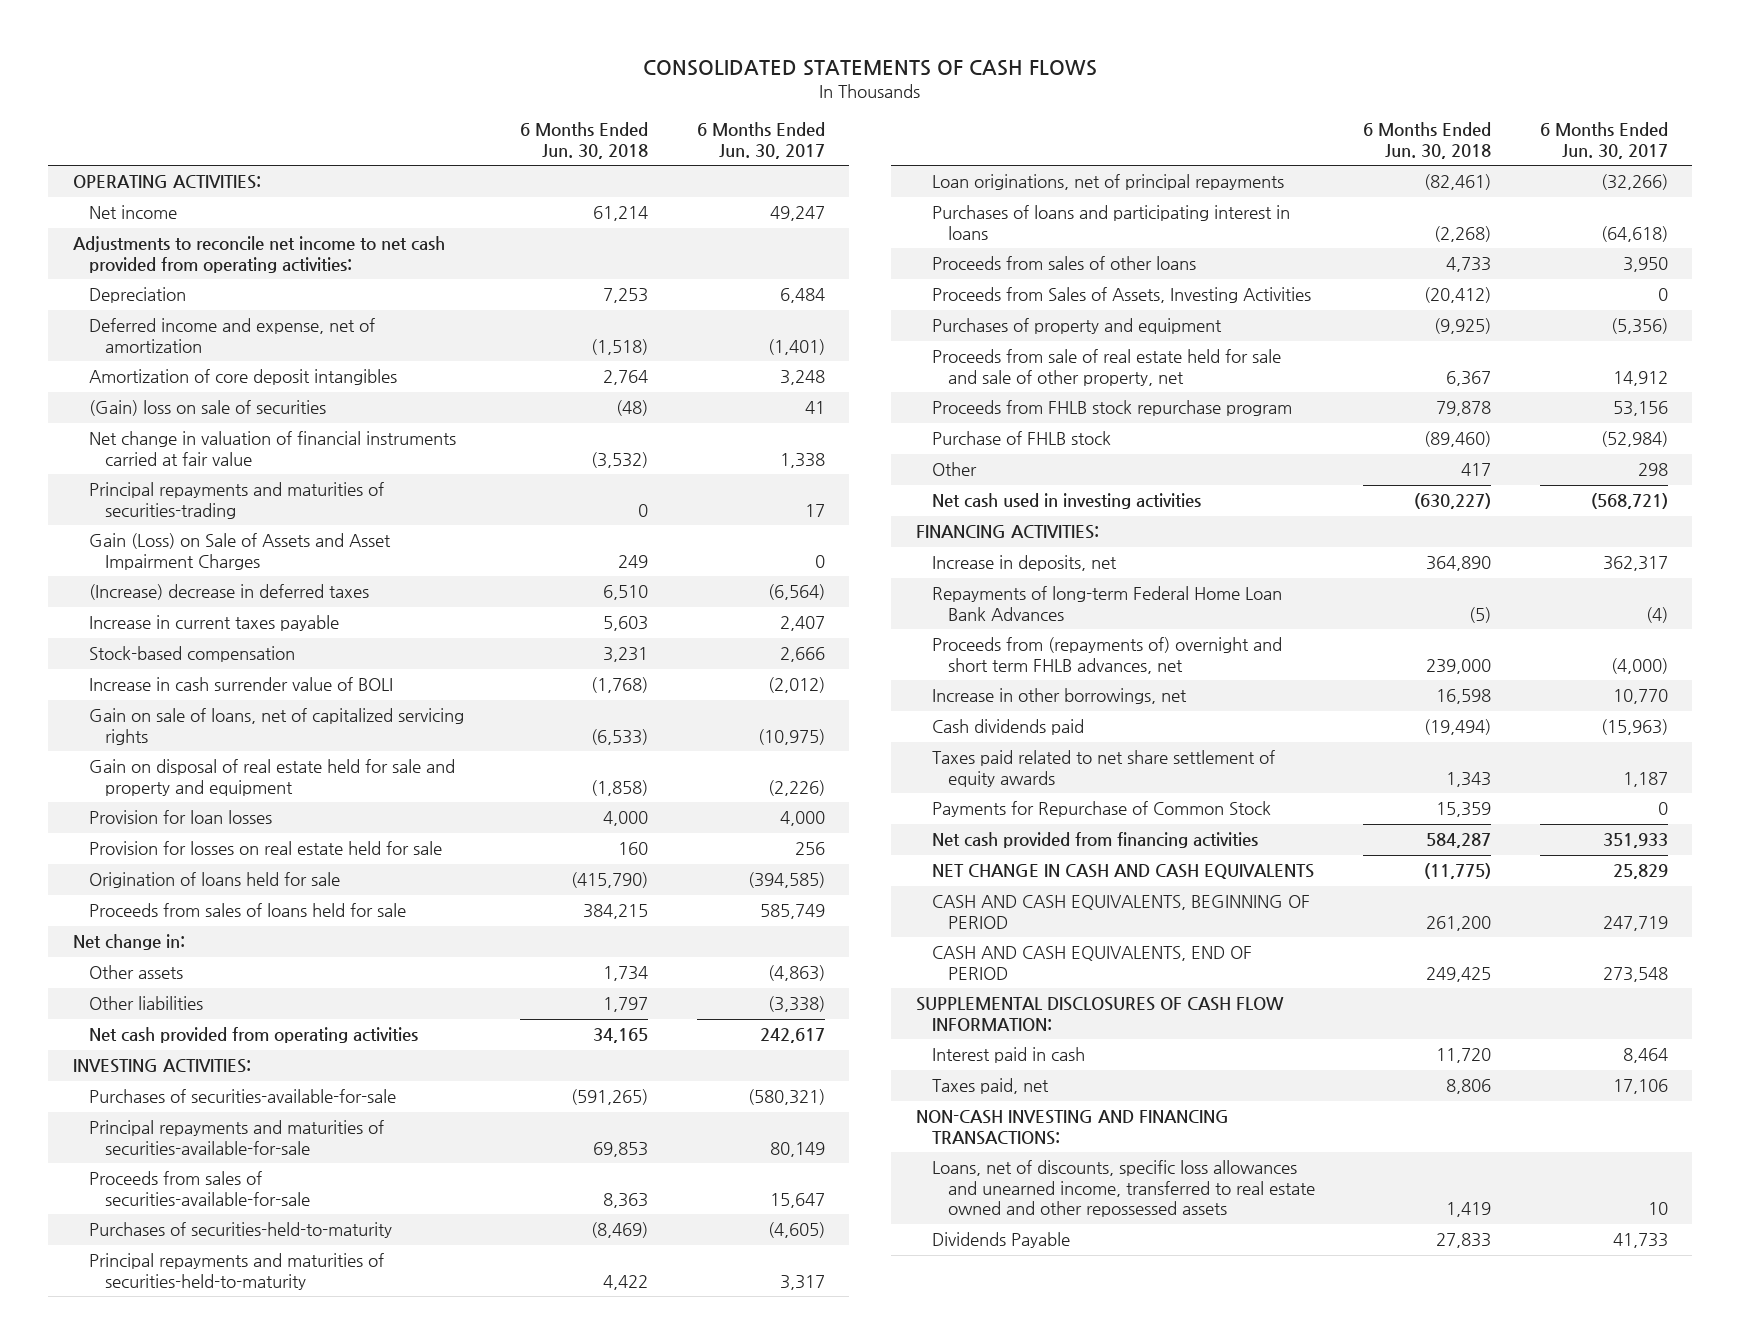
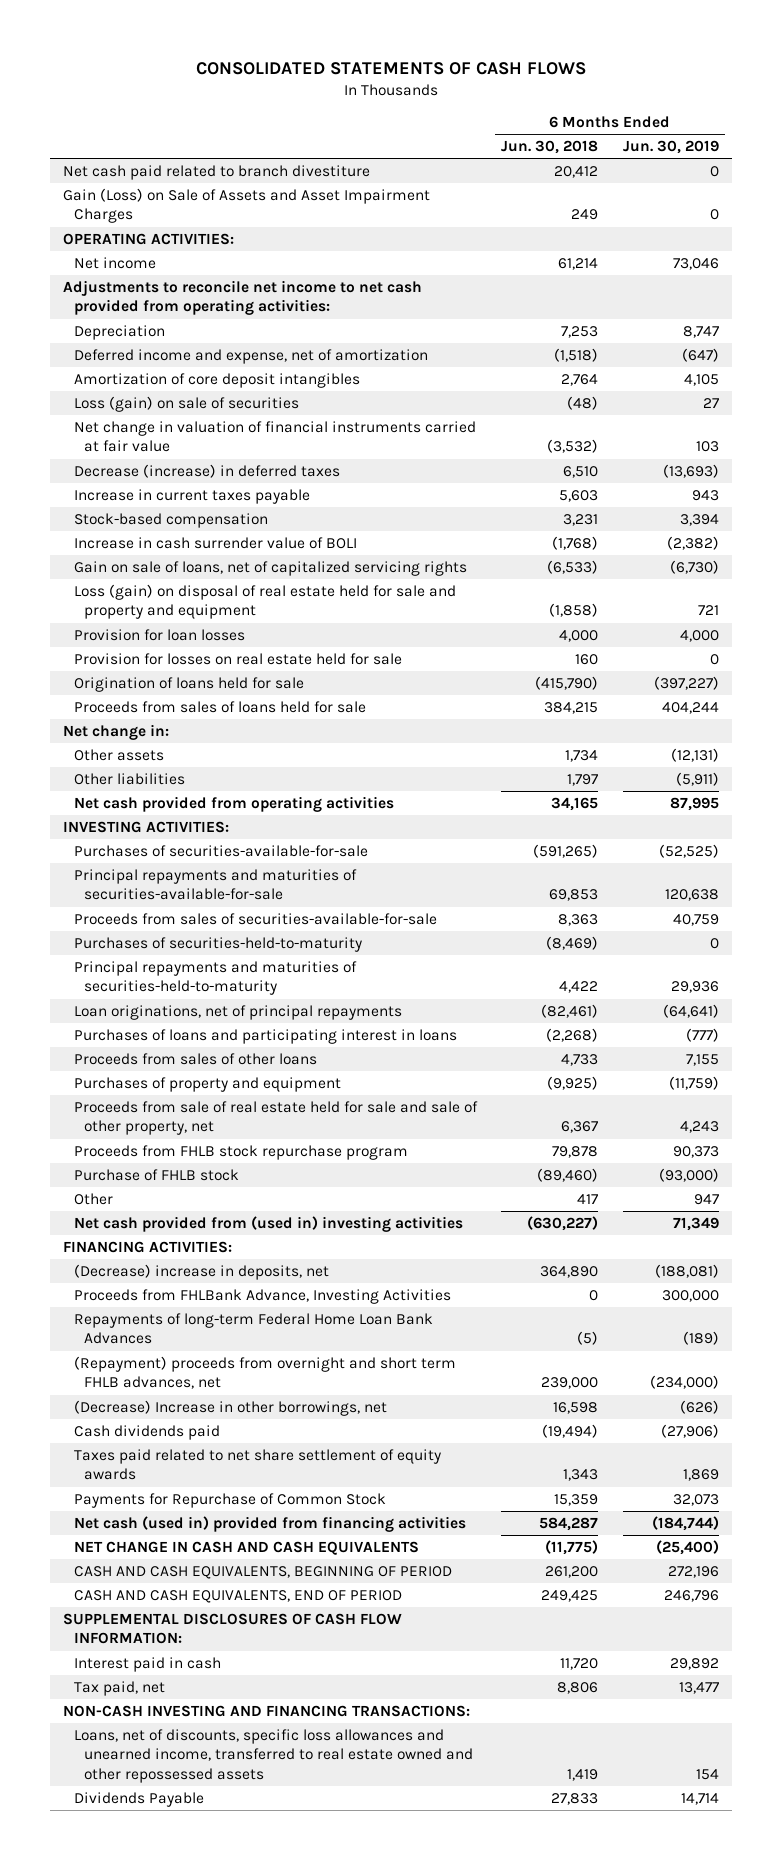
- | 6 Months Ended Jun. 30, 2018 | 6 Months Ended Jun. 30, 2017
+ | 6 Months Ended Jun. 30, 2018 | 6 Months Ended Jun. 30, 2019
+ Net cash paid related to branch divestiture | 20,412 | 0
moved up: Gain (Loss) on Sale of Assets and Asset Impairment Charges | 249 | 0
- (Gain) loss on sale of securities | (48) | 41
+ Loss (gain) on sale of securities | (48) | 27
- Principal repayments and maturities of securities-trading | 0 | 17
- (Increase) decrease in deferred taxes | 6,510 | (6,564)
+ Decrease (increase) in deferred taxes | 6,510 | (13,693)
- Gain on disposal of real estate held for sale and property and equipment | (1,858) | (2,226)
+ Loss (gain) on disposal of real estate held for sale and property and equipment | (1,858) | 721
- Proceeds from Sales of Assets, Investing Activities | (20,412) | 0
- Net cash used in investing activities | (630,227) | (568,721)
+ Net cash provided from (used in) investing activities | (630,227) | 71,349
- Increase in deposits, net | 364,890 | 362,317
+ (Decrease) increase in deposits, net | 364,890 | (188,081)
+ Proceeds from FHLBank Advance, Investing Activities | 0 | 300,000
- Proceeds from (repayments of) overnight and short term FHLB advances, net | 239,000 | (4,000)
- Increase in other borrowings, net | 16,598 | 10,770
+ (Repayment) proceeds from overnight and short term FHLB advances, net | 239,000 | (234,000)
+ (Decrease) Increase in other borrowings, net | 16,598 | (626)
- Net cash provided from financing activities | 584,287 | 351,933
+ Net cash (used in) provided from financing activities | 584,287 | (184,744)
- Taxes paid, net | 8,806 | 17,106
+ Tax paid, net | 8,806 | 13,477

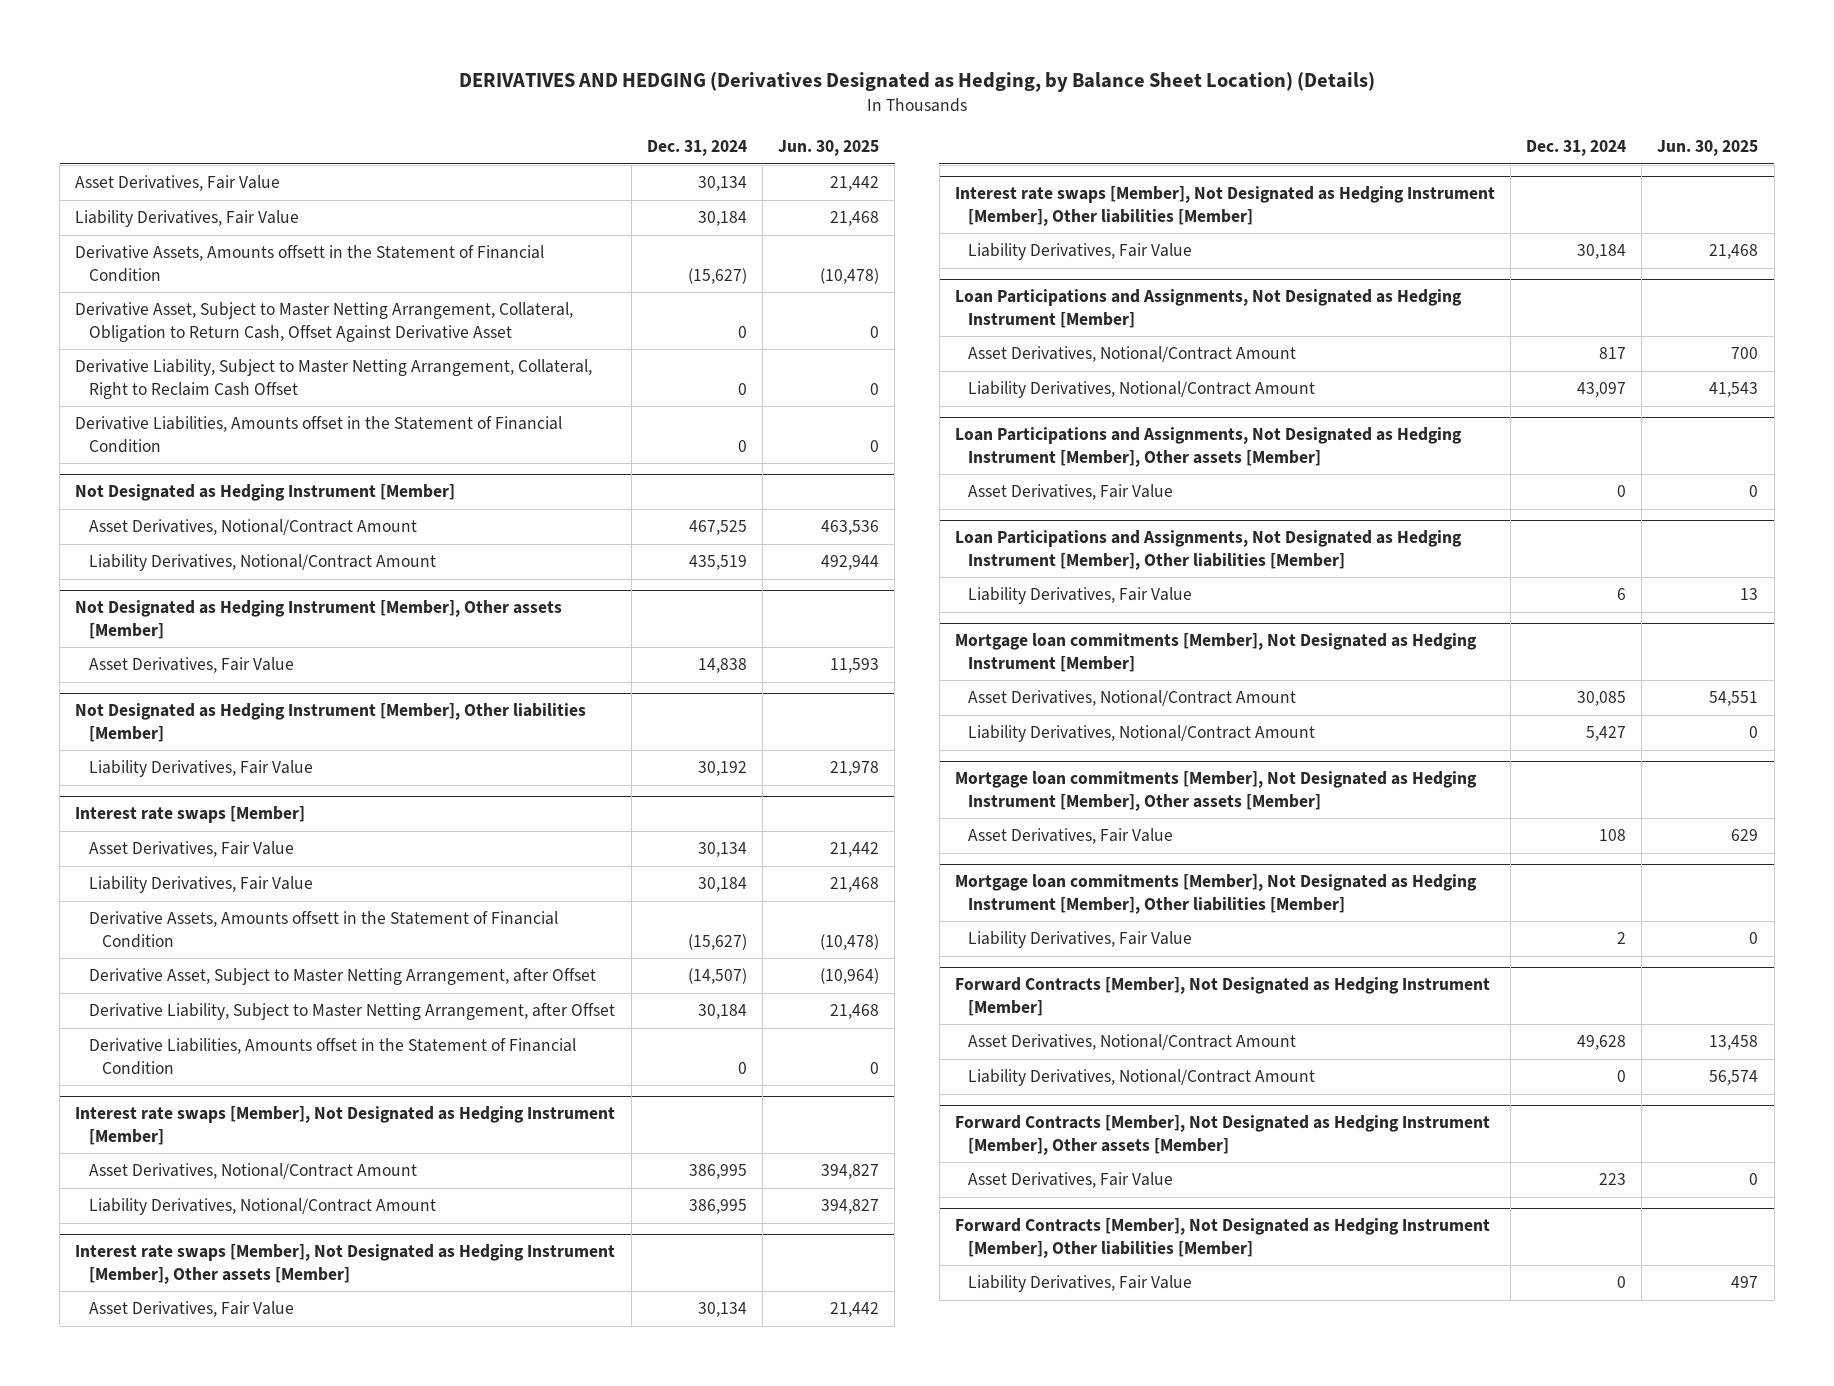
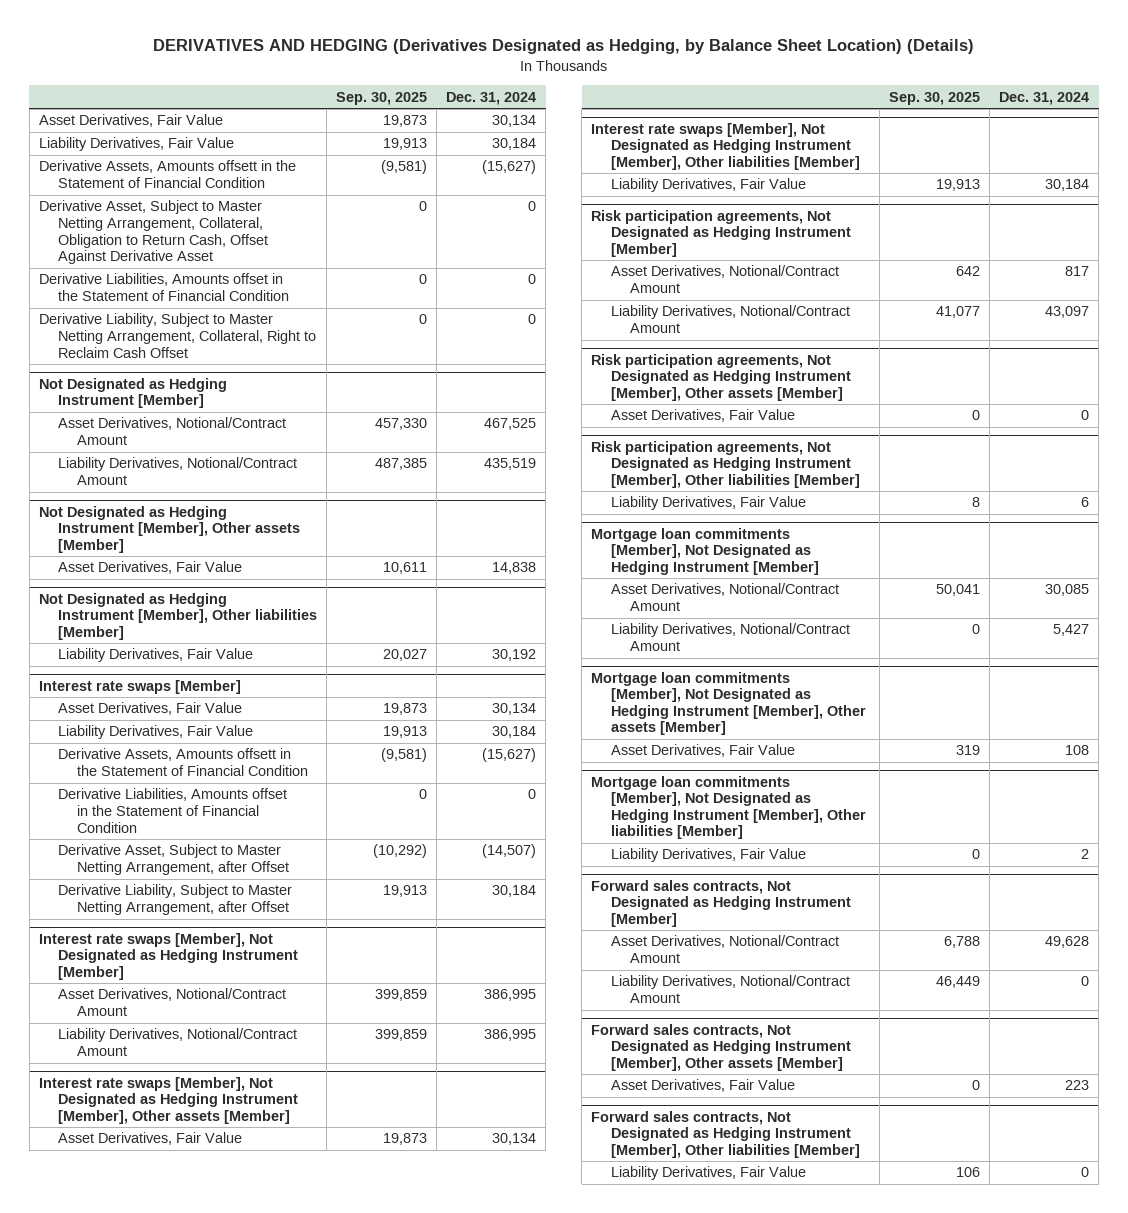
- | Dec. 31, 2024 | Jun. 30, 2025
+ | Sep. 30, 2025 | Dec. 31, 2024
moved down: Derivative Liability, Subject to Master Netting Arrangement, Collateral, Right to Reclaim Cash Offset | 0 | 0
@ Interest rate swaps [Member]
moved up: Derivative Liabilities, Amounts offset in the Statement of Financial Condition | 0 | 0
- Loan Participations and Assignments, Not Designated as Hedging Instrument [Member]
+ Risk participation agreements, Not Designated as Hedging Instrument [Member]
- Loan Participations and Assignments, Not Designated as Hedging Instrument [Member], Other assets [Member]
+ Risk participation agreements, Not Designated as Hedging Instrument [Member], Other assets [Member]
- Loan Participations and Assignments, Not Designated as Hedging Instrument [Member], Other liabilities [Member]
+ Risk participation agreements, Not Designated as Hedging Instrument [Member], Other liabilities [Member]
- Forward Contracts [Member], Not Designated as Hedging Instrument [Member]
+ Forward sales contracts, Not Designated as Hedging Instrument [Member]
- Forward Contracts [Member], Not Designated as Hedging Instrument [Member], Other assets [Member]
+ Forward sales contracts, Not Designated as Hedging Instrument [Member], Other assets [Member]
- Forward Contracts [Member], Not Designated as Hedging Instrument [Member], Other liabilities [Member]
+ Forward sales contracts, Not Designated as Hedging Instrument [Member], Other liabilities [Member]

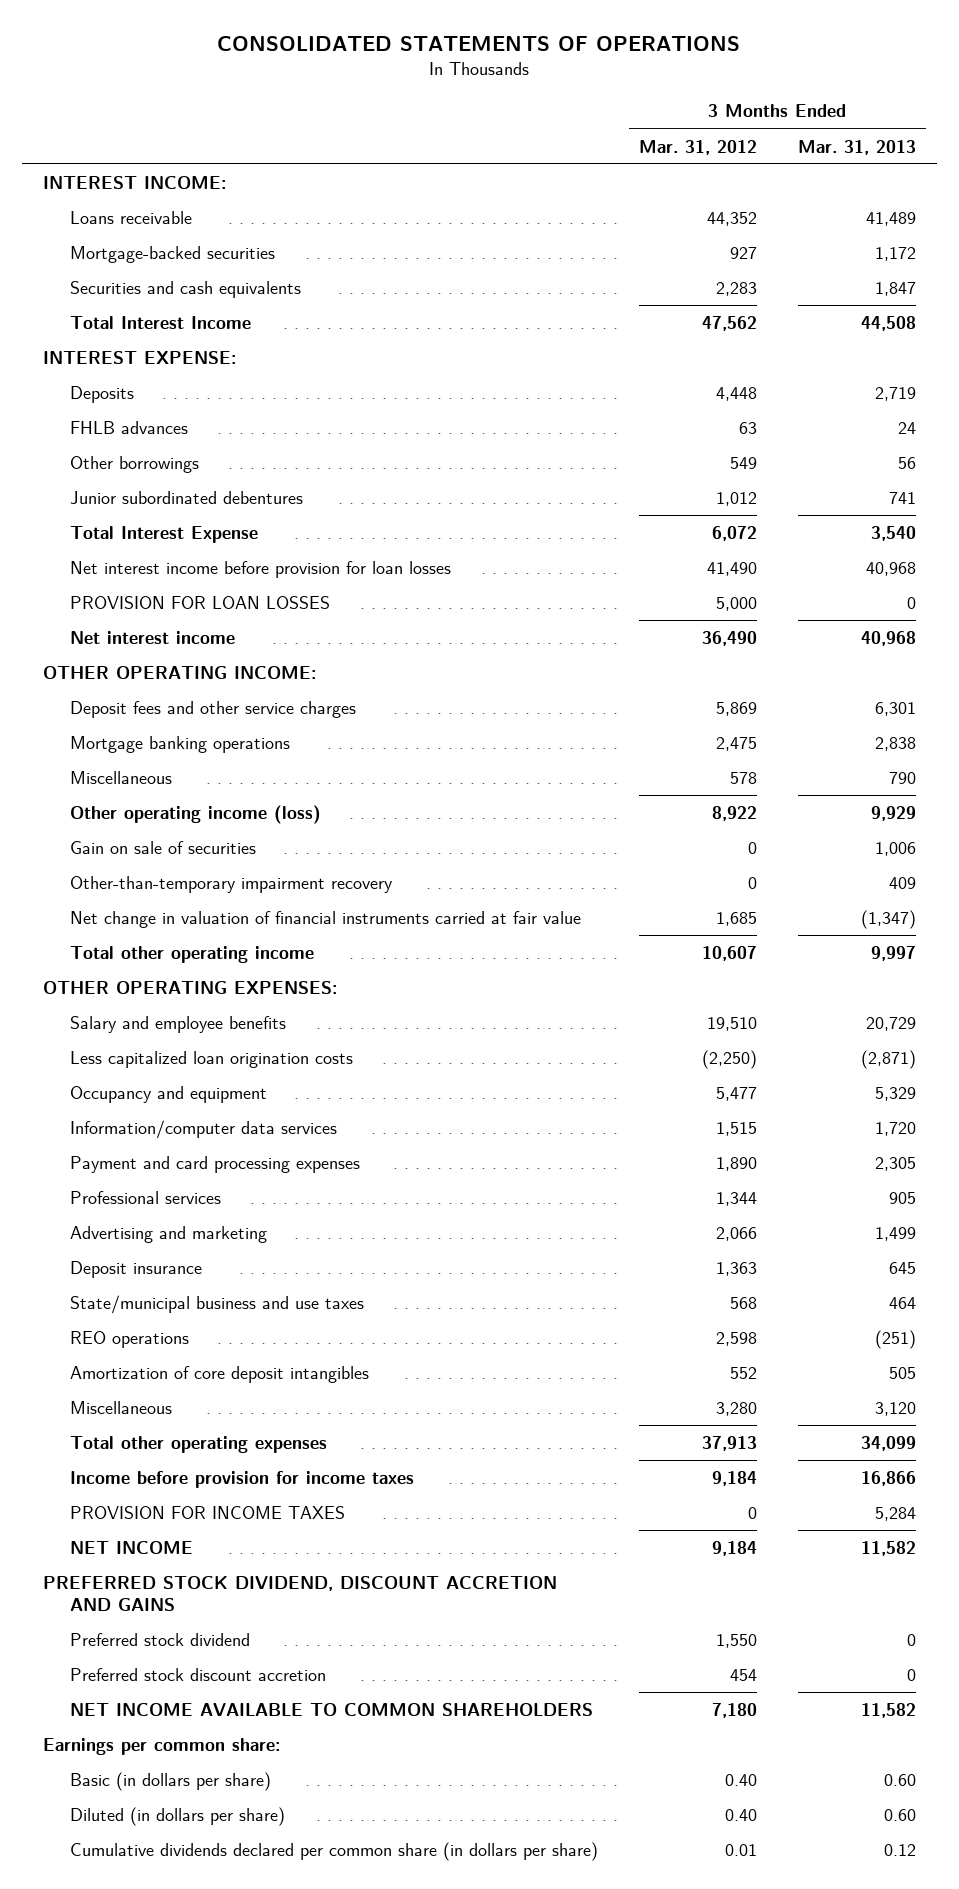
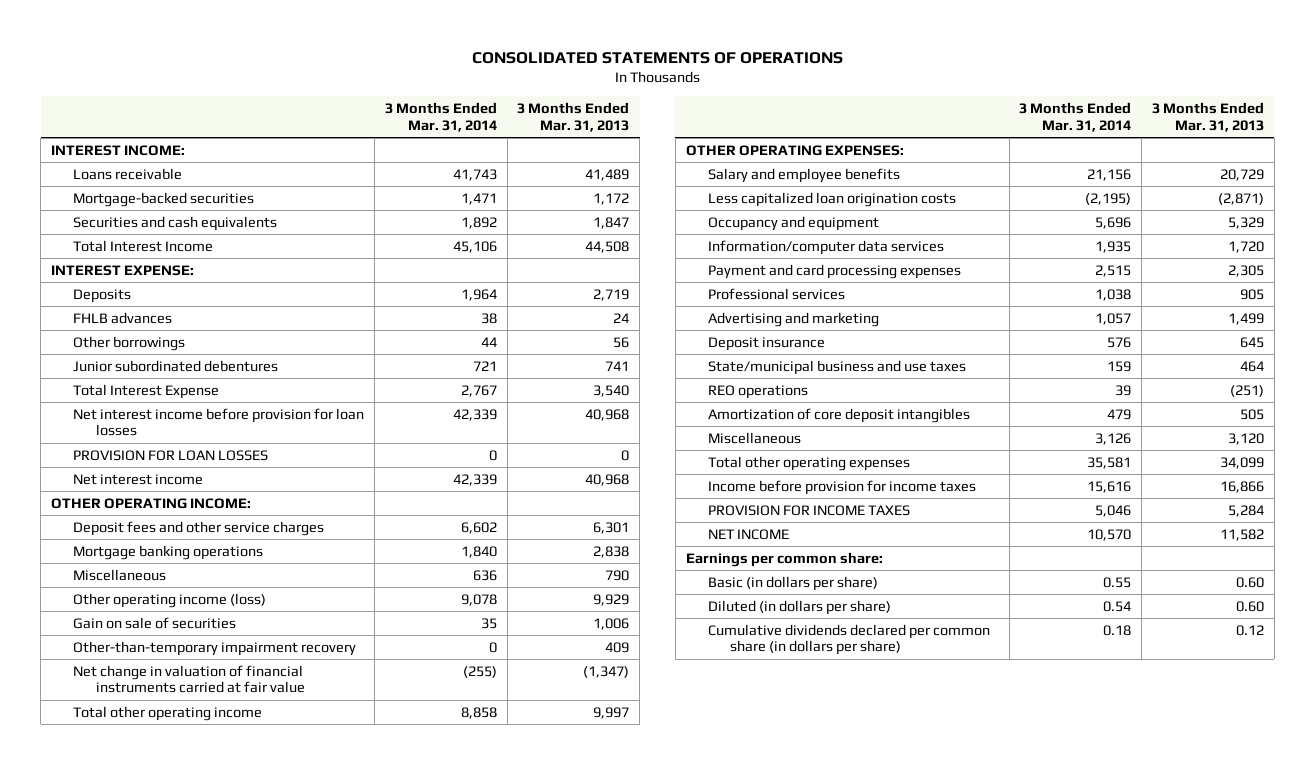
- | 3 Months Ended Mar. 31, 2012 | 3 Months Ended Mar. 31, 2013
+ | 3 Months Ended Mar. 31, 2014 | 3 Months Ended Mar. 31, 2013
- PREFERRED STOCK DIVIDEND, DISCOUNT ACCRETION AND GAINS
- Preferred stock dividend | 1,550 | 0
- Preferred stock discount accretion | 454 | 0
- NET INCOME AVAILABLE TO COMMON SHAREHOLDERS | 7,180 | 11,582

